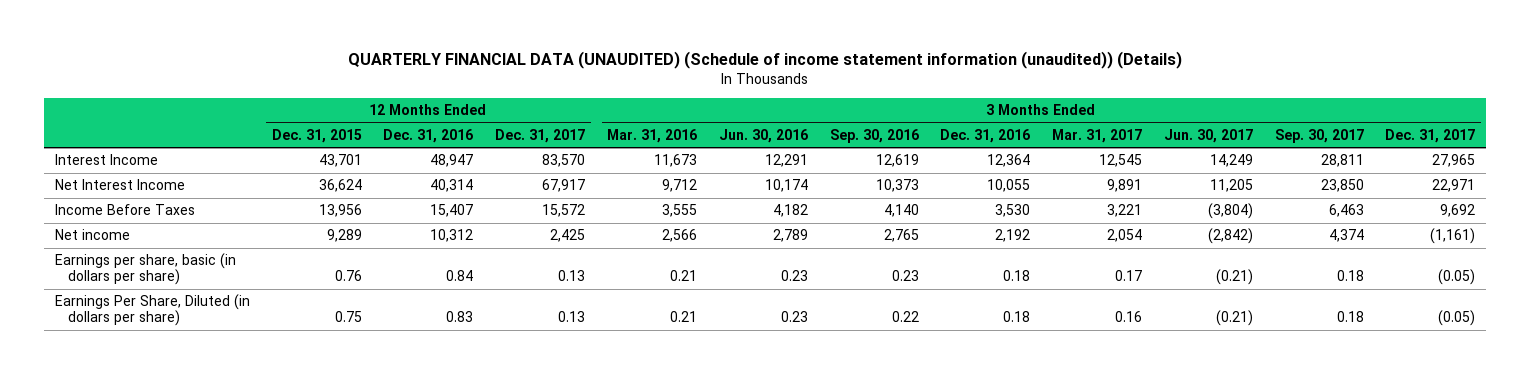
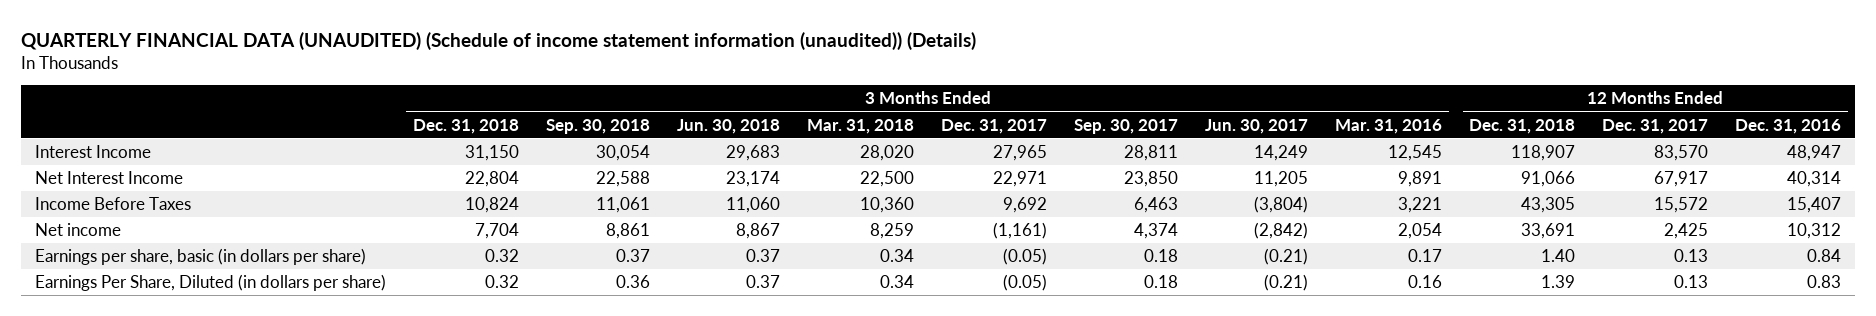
- | 12 Months Ended Dec. 31, 2015 | 12 Months Ended Dec. 31, 2016 | 12 Months Ended Dec. 31, 2017 | 3 Months Ended Mar. 31, 2016 | 3 Months Ended Jun. 30, 2016 | 3 Months Ended Sep. 30, 2016 | 3 Months Ended Dec. 31, 2016 | 3 Months Ended Mar. 31, 2017 | 3 Months Ended Jun. 30, 2017 | 3 Months Ended Sep. 30, 2017 | 3 Months Ended Dec. 31, 2017
+ | 3 Months Ended Dec. 31, 2018 | 3 Months Ended Sep. 30, 2018 | 3 Months Ended Jun. 30, 2018 | 3 Months Ended Mar. 31, 2018 | 3 Months Ended Dec. 31, 2017 | 3 Months Ended Sep. 30, 2017 | 3 Months Ended Jun. 30, 2017 | 3 Months Ended Mar. 31, 2016 | 12 Months Ended Dec. 31, 2018 | 12 Months Ended Dec. 31, 2017 | 12 Months Ended Dec. 31, 2016
- Interest Income | 43,701 | 48,947 | 83,570 | 11,673 | 12,291 | 12,619 | 12,364 | 12,545 | 14,249 | 28,811 | 27,965
- Net Interest Income | 36,624 | 40,314 | 67,917 | 9,712 | 10,174 | 10,373 | 10,055 | 9,891 | 11,205 | 23,850 | 22,971
- Income Before Taxes | 13,956 | 15,407 | 15,572 | 3,555 | 4,182 | 4,140 | 3,530 | 3,221 | (3,804) | 6,463 | 9,692
- Net income | 9,289 | 10,312 | 2,425 | 2,566 | 2,789 | 2,765 | 2,192 | 2,054 | (2,842) | 4,374 | (1,161)
- Earnings per share, basic (in dollars per share) | 0.76 | 0.84 | 0.13 | 0.21 | 0.23 | 0.23 | 0.18 | 0.17 | (0.21) | 0.18 | (0.05)
- Earnings Per Share, Diluted (in dollars per share) | 0.75 | 0.83 | 0.13 | 0.21 | 0.23 | 0.22 | 0.18 | 0.16 | (0.21) | 0.18 | (0.05)
+ Interest Income | 31,150 | 30,054 | 29,683 | 28,020 | 27,965 | 28,811 | 14,249 | 12,545 | 118,907 | 83,570 | 48,947
+ Net Interest Income | 22,804 | 22,588 | 23,174 | 22,500 | 22,971 | 23,850 | 11,205 | 9,891 | 91,066 | 67,917 | 40,314
+ Income Before Taxes | 10,824 | 11,061 | 11,060 | 10,360 | 9,692 | 6,463 | (3,804) | 3,221 | 43,305 | 15,572 | 15,407
+ Net income | 7,704 | 8,861 | 8,867 | 8,259 | (1,161) | 4,374 | (2,842) | 2,054 | 33,691 | 2,425 | 10,312
+ Earnings per share, basic (in dollars per share) | 0.32 | 0.37 | 0.37 | 0.34 | (0.05) | 0.18 | (0.21) | 0.17 | 1.40 | 0.13 | 0.84
+ Earnings Per Share, Diluted (in dollars per share) | 0.32 | 0.36 | 0.37 | 0.34 | (0.05) | 0.18 | (0.21) | 0.16 | 1.39 | 0.13 | 0.83

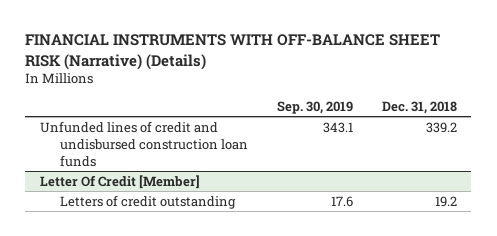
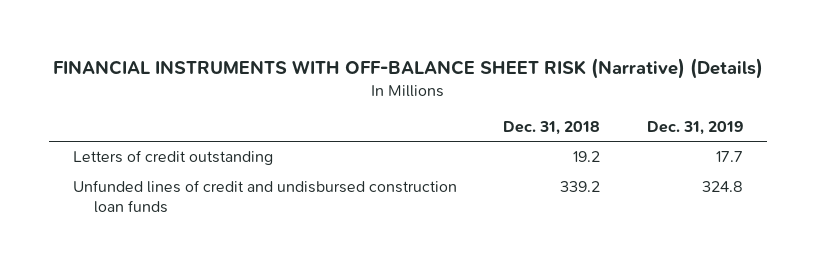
- | Sep. 30, 2019 | Dec. 31, 2018
+ | Dec. 31, 2018 | Dec. 31, 2019
- Letter Of Credit [Member]
moved down: Unfunded lines of credit and undisbursed construction loan funds | 339.2 | 324.8

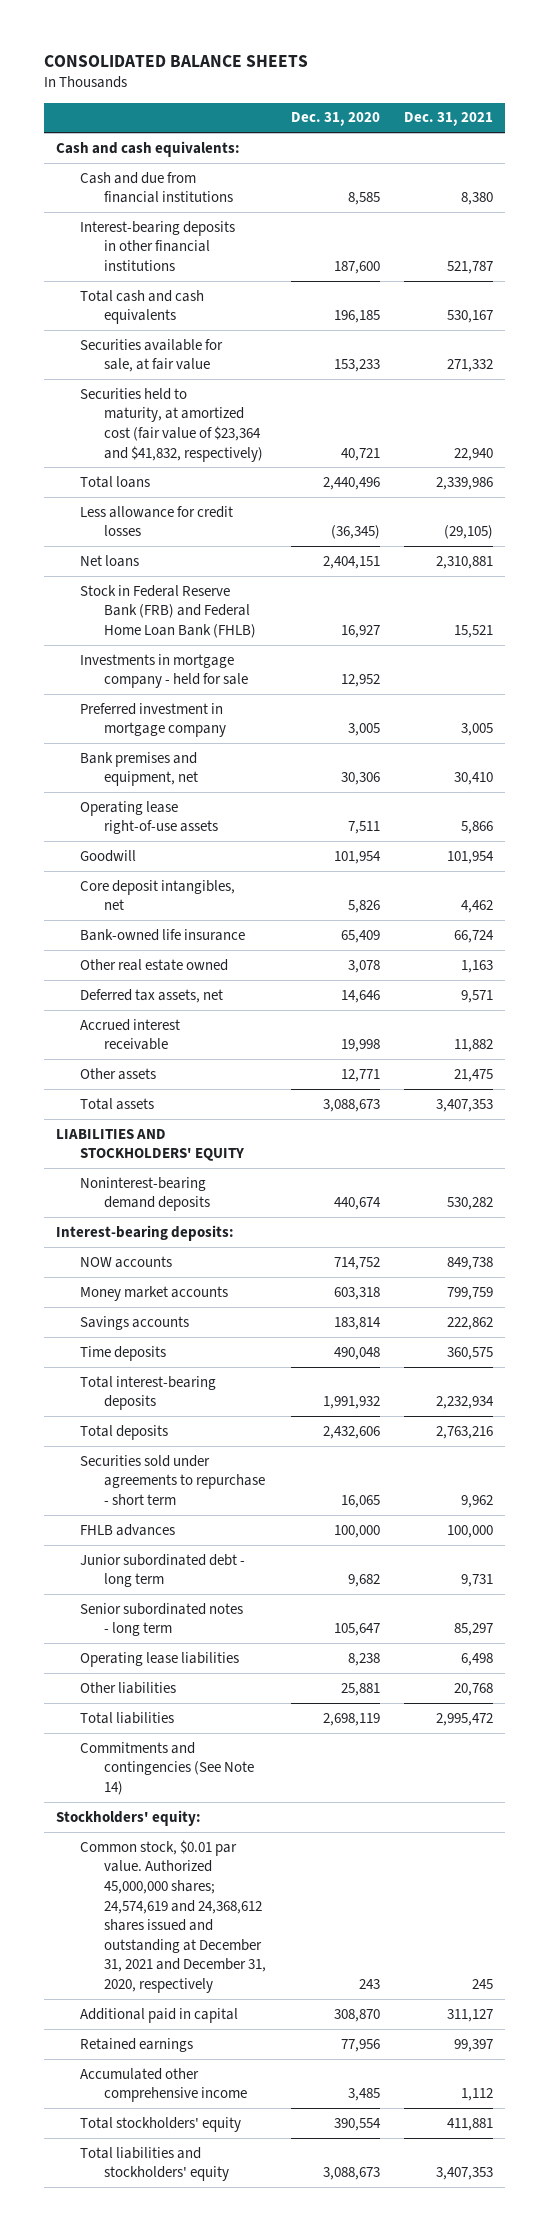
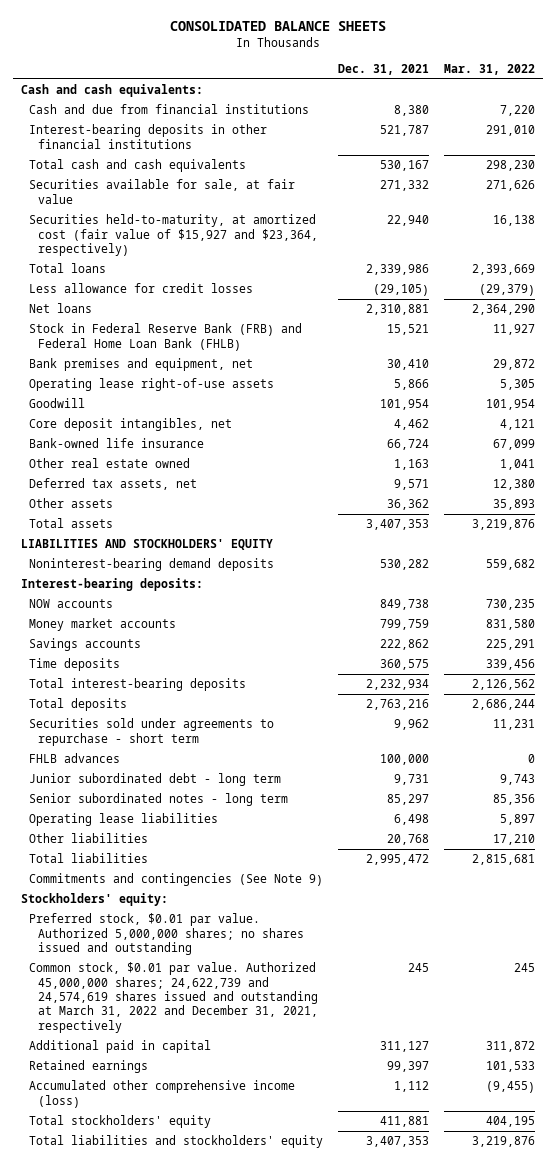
- | Dec. 31, 2020 | Dec. 31, 2021
+ | Dec. 31, 2021 | Mar. 31, 2022
- Securities held to maturity, at amortized cost (fair value of $23,364 and $41,832, respectively) | 40,721 | 22,940
+ Securities held-to-maturity, at amortized cost (fair value of $15,927 and $23,364, respectively) | 22,940 | 16,138
- Investments in mortgage company - held for sale | 12,952 |
- Preferred investment in mortgage company | 3,005 | 3,005
- Accrued interest receivable | 19,998 | 11,882
- Other assets | 12,771 | 21,475
+ Other assets | 36,362 | 35,893
- Commitments and contingencies (See Note 14)
+ Commitments and contingencies (See Note 9)
- Common stock, $0.01 par value. Authorized 45,000,000 shares; 24,574,619 and 24,368,612 shares issued and outstanding at December 31, 2021 and December 31, 2020, respectively | 243 | 245
+ Preferred stock, $0.01 par value. Authorized 5,000,000 shares; no shares issued and outstanding
+ Common stock, $0.01 par value. Authorized 45,000,000 shares; 24,622,739 and 24,574,619 shares issued and outstanding at March 31, 2022 and December 31, 2021, respectively | 245 | 245
- Accumulated other comprehensive income | 3,485 | 1,112
+ Accumulated other comprehensive income (loss) | 1,112 | (9,455)

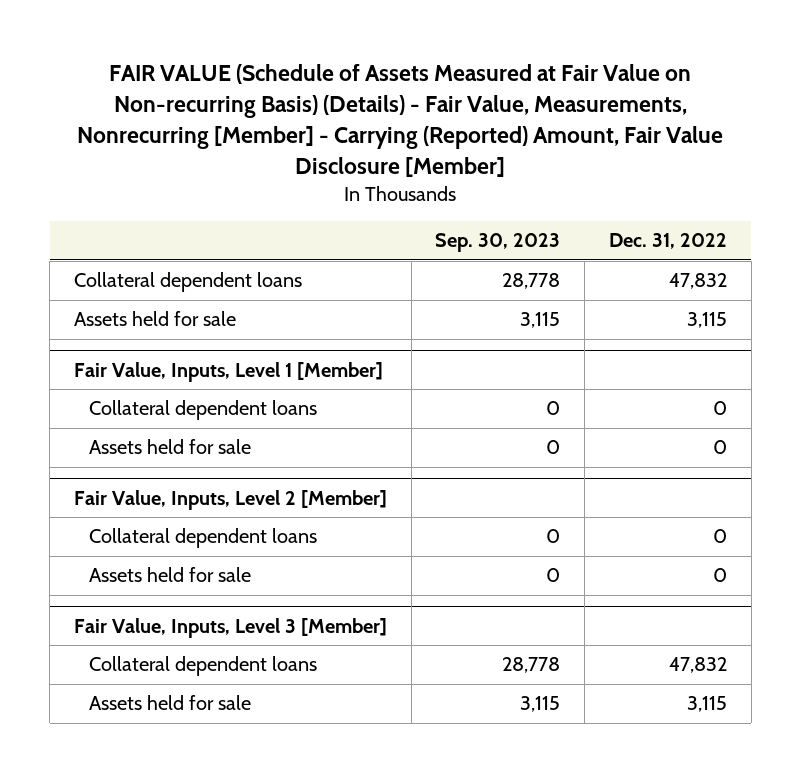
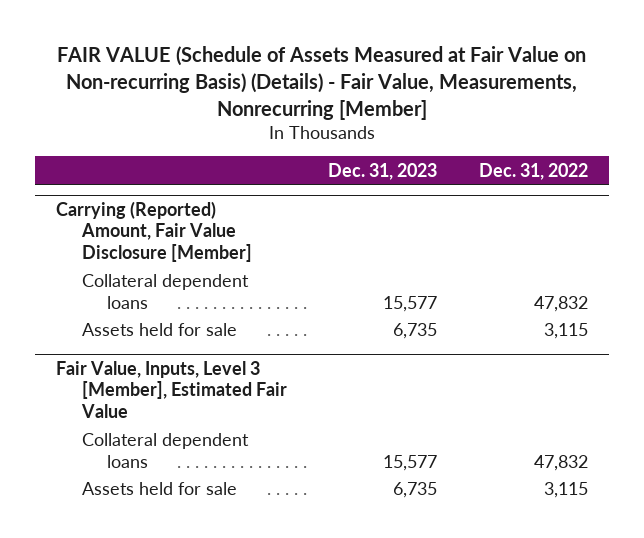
- FAIR VALUE (Schedule of Assets Measured at Fair Value on Non-recurring Basis) (Details) - Fair Value, Measurements, Nonrecurring [Member] - Carrying (Reported) Amount, Fair Value Disclosure [Member]
+ FAIR VALUE (Schedule of Assets Measured at Fair Value on Non-recurring Basis) (Details) - Fair Value, Measurements, Nonrecurring [Member]
- | Sep. 30, 2023 | Dec. 31, 2022
+ | Dec. 31, 2023 | Dec. 31, 2022
+ Carrying (Reported) Amount, Fair Value Disclosure [Member]
- Fair Value, Inputs, Level 1 [Member]
- Collateral dependent loans | 0 | 0
- Assets held for sale | 0 | 0
- Fair Value, Inputs, Level 2 [Member]
- Collateral dependent loans | 0 | 0
- Assets held for sale | 0 | 0
- Fair Value, Inputs, Level 3 [Member]
+ Fair Value, Inputs, Level 3 [Member], Estimated Fair Value

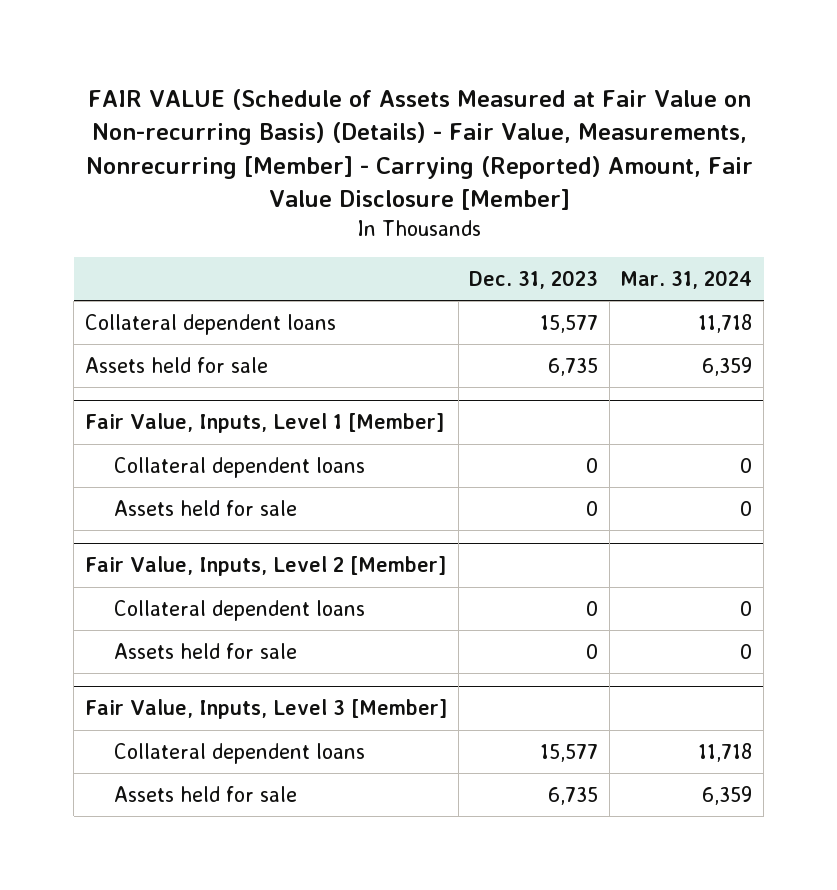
- FAIR VALUE (Schedule of Assets Measured at Fair Value on Non-recurring Basis) (Details) - Fair Value, Measurements, Nonrecurring [Member]
+ FAIR VALUE (Schedule of Assets Measured at Fair Value on Non-recurring Basis) (Details) - Fair Value, Measurements, Nonrecurring [Member] - Carrying (Reported) Amount, Fair Value Disclosure [Member]
- | Dec. 31, 2023 | Dec. 31, 2022
+ | Dec. 31, 2023 | Mar. 31, 2024
- Carrying (Reported) Amount, Fair Value Disclosure [Member]
- Fair Value, Inputs, Level 3 [Member], Estimated Fair Value
+ Fair Value, Inputs, Level 1 [Member]
+ Collateral dependent loans | 0 | 0
+ Assets held for sale | 0 | 0
+ Fair Value, Inputs, Level 2 [Member]
+ Collateral dependent loans | 0 | 0
+ Assets held for sale | 0 | 0
+ Fair Value, Inputs, Level 3 [Member]

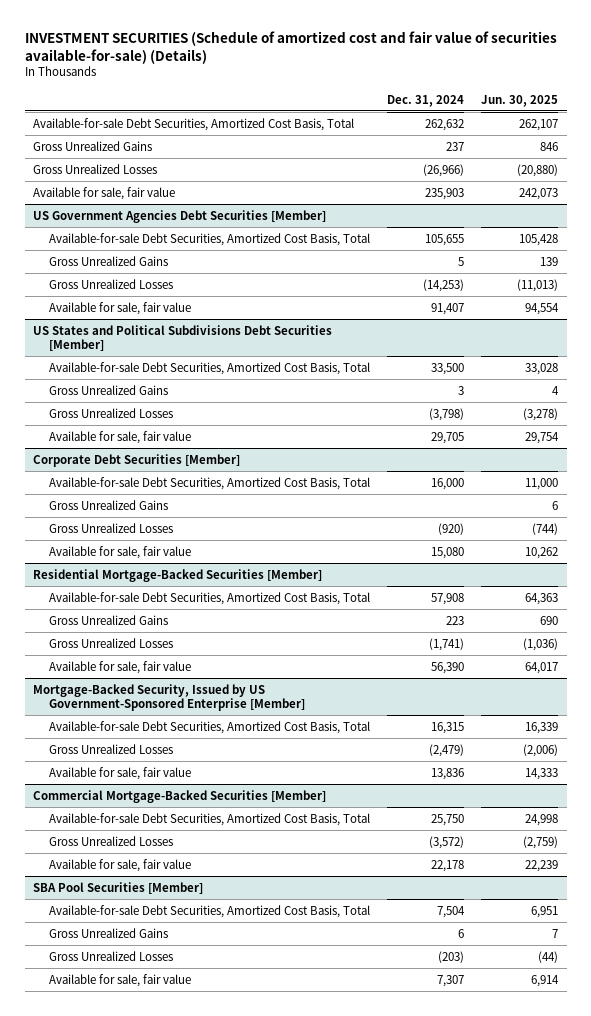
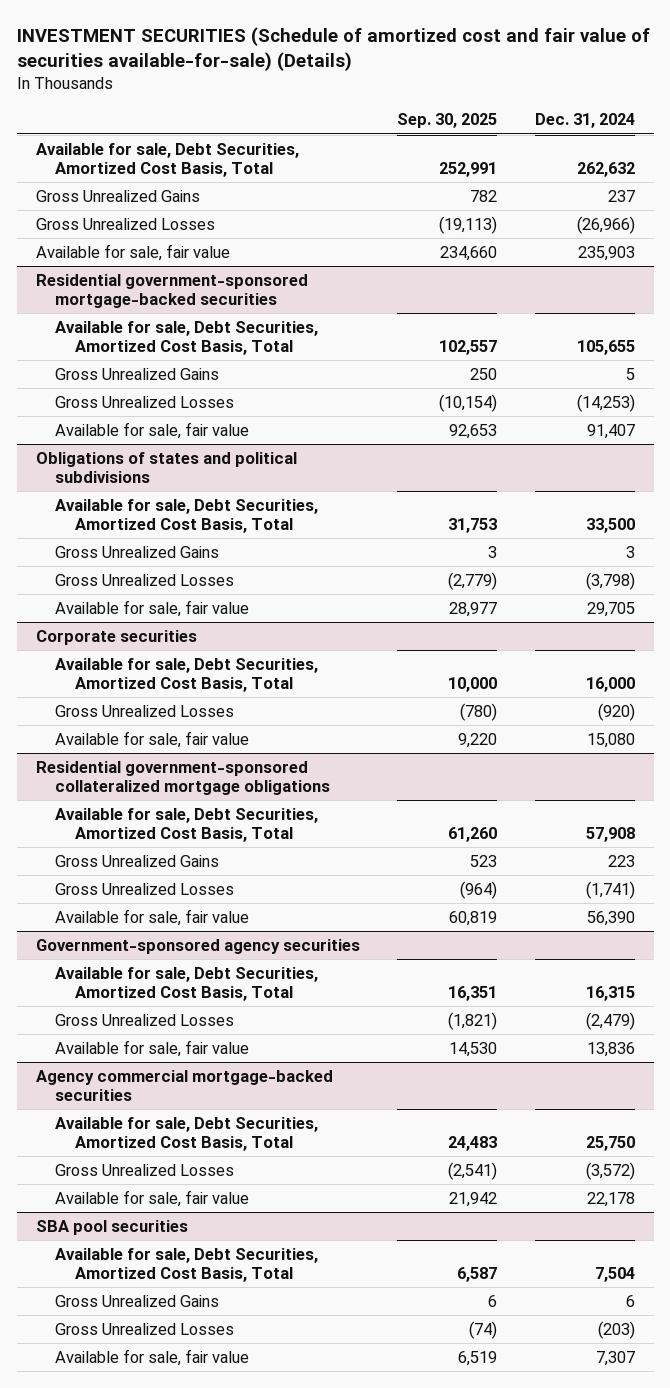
- | Dec. 31, 2024 | Jun. 30, 2025
+ | Sep. 30, 2025 | Dec. 31, 2024
- Available-for-sale Debt Securities, Amortized Cost Basis, Total | 262,632 | 262,107
+ Available for sale, Debt Securities, Amortized Cost Basis, Total | 252,991 | 262,632
- US Government Agencies Debt Securities [Member]
- Available-for-sale Debt Securities, Amortized Cost Basis, Total | 105,655 | 105,428
+ Residential government-sponsored mortgage-backed securities
+ Available for sale, Debt Securities, Amortized Cost Basis, Total | 102,557 | 105,655
- US States and Political Subdivisions Debt Securities [Member]
- Available-for-sale Debt Securities, Amortized Cost Basis, Total | 33,500 | 33,028
+ Obligations of states and political subdivisions
+ Available for sale, Debt Securities, Amortized Cost Basis, Total | 31,753 | 33,500
- Corporate Debt Securities [Member]
- Available-for-sale Debt Securities, Amortized Cost Basis, Total | 16,000 | 11,000
- Gross Unrealized Gains | | 6
+ Corporate securities
+ Available for sale, Debt Securities, Amortized Cost Basis, Total | 10,000 | 16,000
- Residential Mortgage-Backed Securities [Member]
- Available-for-sale Debt Securities, Amortized Cost Basis, Total | 57,908 | 64,363
+ Residential government-sponsored collateralized mortgage obligations
+ Available for sale, Debt Securities, Amortized Cost Basis, Total | 61,260 | 57,908
- Mortgage-Backed Security, Issued by US Government-Sponsored Enterprise [Member]
- Available-for-sale Debt Securities, Amortized Cost Basis, Total | 16,315 | 16,339
+ Government-sponsored agency securities
+ Available for sale, Debt Securities, Amortized Cost Basis, Total | 16,351 | 16,315
- Commercial Mortgage-Backed Securities [Member]
- Available-for-sale Debt Securities, Amortized Cost Basis, Total | 25,750 | 24,998
+ Agency commercial mortgage-backed securities
+ Available for sale, Debt Securities, Amortized Cost Basis, Total | 24,483 | 25,750
- SBA Pool Securities [Member]
- Available-for-sale Debt Securities, Amortized Cost Basis, Total | 7,504 | 6,951
+ SBA pool securities
+ Available for sale, Debt Securities, Amortized Cost Basis, Total | 6,587 | 7,504

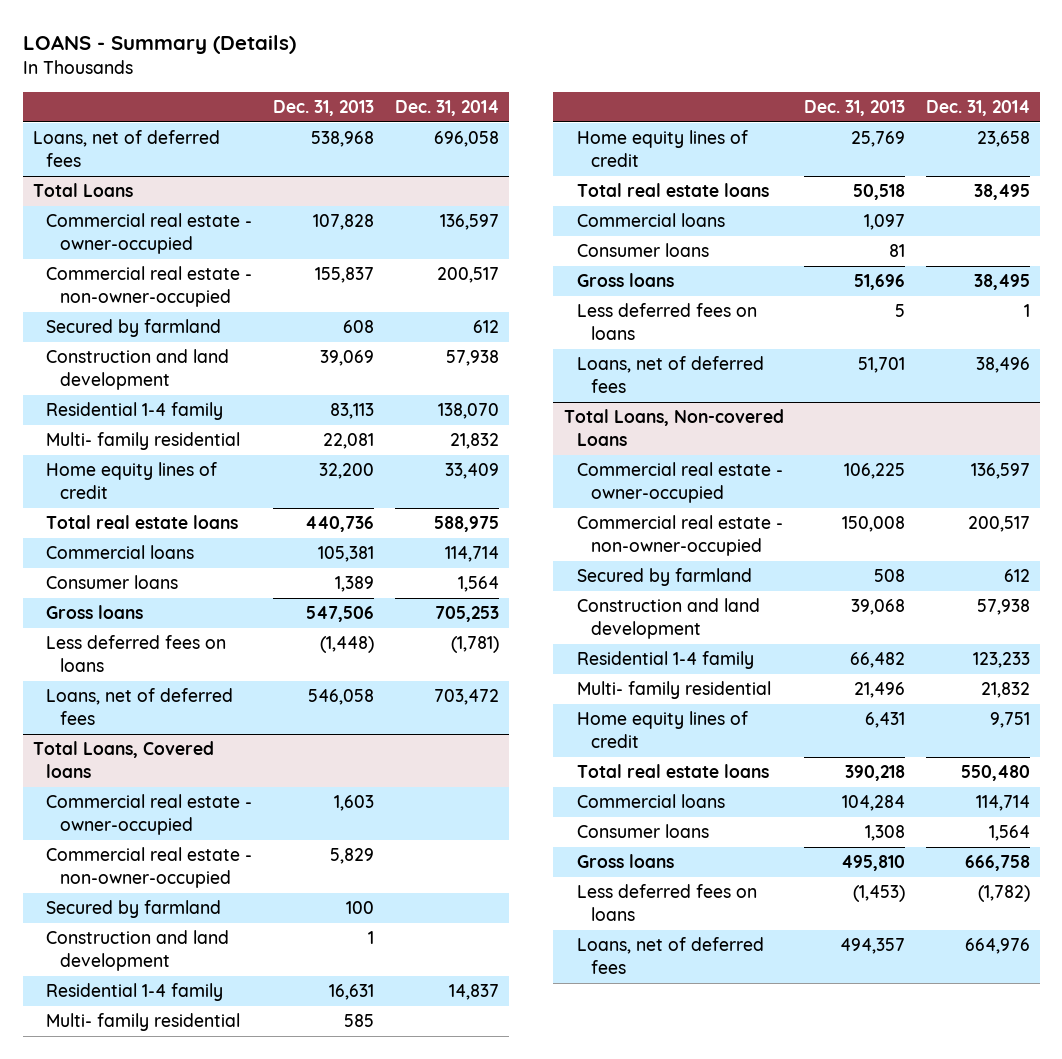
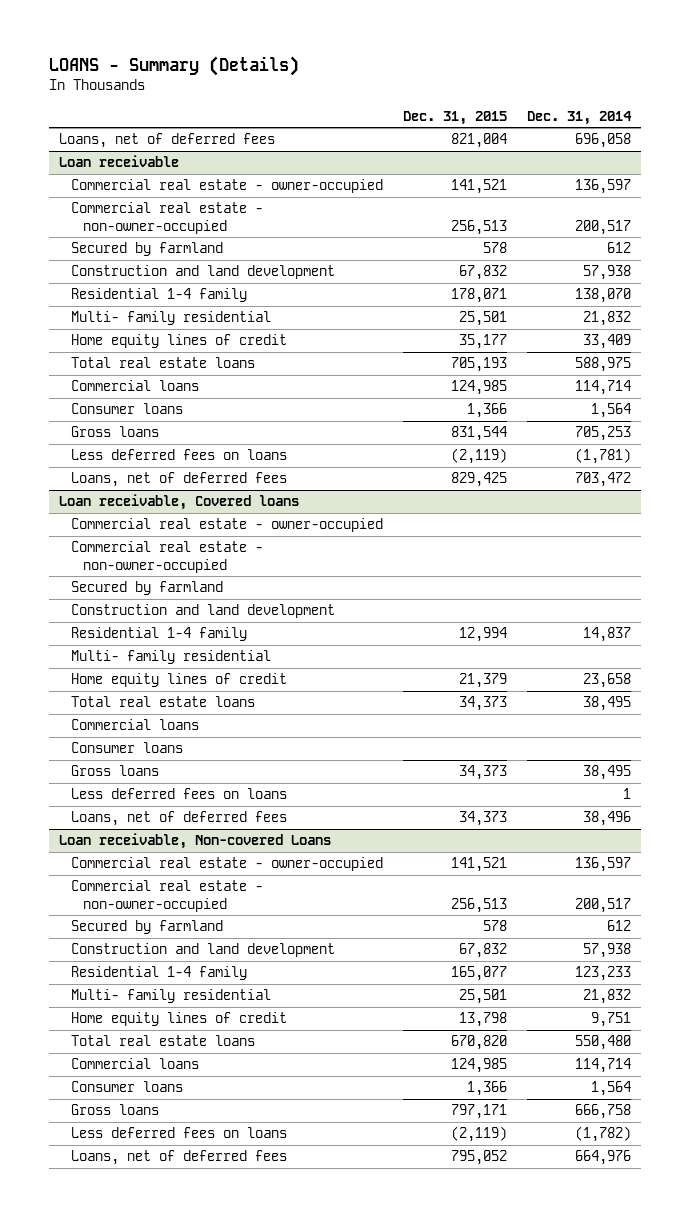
- | Dec. 31, 2013 | Dec. 31, 2014
+ | Dec. 31, 2015 | Dec. 31, 2014
- Total Loans
+ Loan receivable
- Total Loans, Covered loans
+ Loan receivable, Covered loans
- Total Loans, Non-covered Loans
+ Loan receivable, Non-covered Loans

